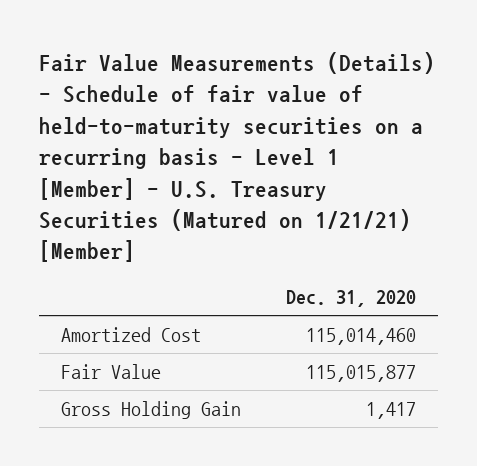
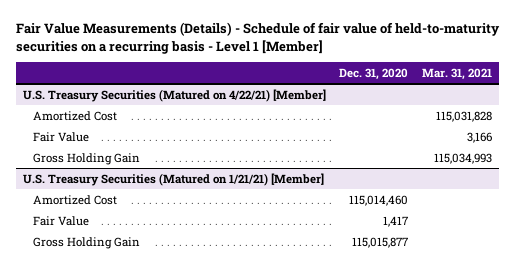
- Fair Value Measurements (Details) - Schedule of fair value of held-to-maturity securities on a recurring basis - Level 1 [Member] - U.S. Treasury Securities (Matured on 1/21/21) [Member]
+ Fair Value Measurements (Details) - Schedule of fair value of held-to-maturity securities on a recurring basis - Level 1 [Member]
- | Dec. 31, 2020
+ | Dec. 31, 2020 | Mar. 31, 2021
+ U.S. Treasury Securities (Matured on 4/22/21) [Member]
+ Amortized Cost | | 115,031,828
+ Fair Value | | 3,166
+ Gross Holding Gain | | 115,034,993
+ U.S. Treasury Securities (Matured on 1/21/21) [Member]
- Fair Value | 115,015,877
- Gross Holding Gain | 1,417
+ Fair Value | 1,417 |
+ Gross Holding Gain | 115,015,877 |

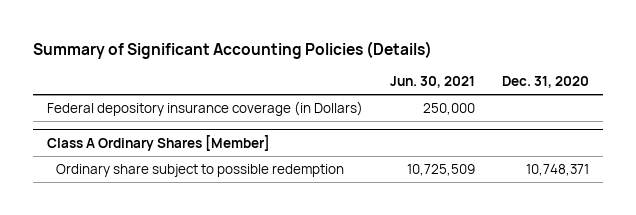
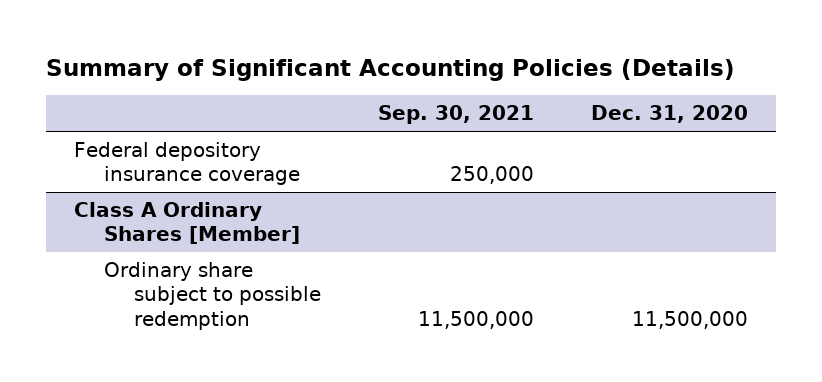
- | Jun. 30, 2021 | Dec. 31, 2020
+ | Sep. 30, 2021 | Dec. 31, 2020
- Federal depository insurance coverage (in Dollars) | 250,000 |
+ Federal depository insurance coverage | 250,000 |
@ Class A Ordinary Shares [Member]
- Ordinary share subject to possible redemption | 10,725,509 | 10,748,371
+ Ordinary share subject to possible redemption | 11,500,000 | 11,500,000

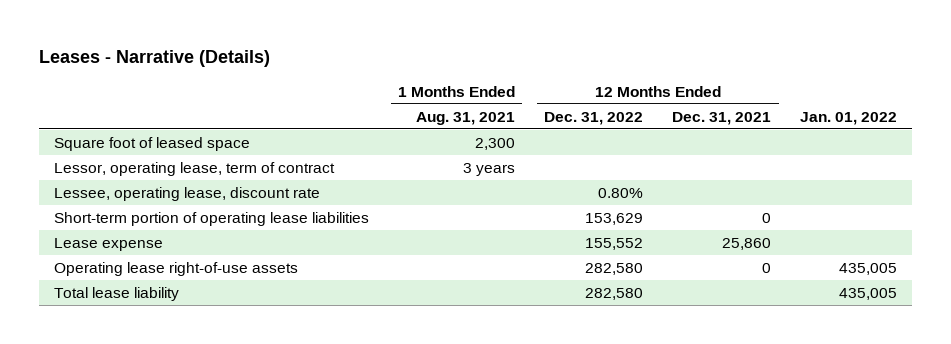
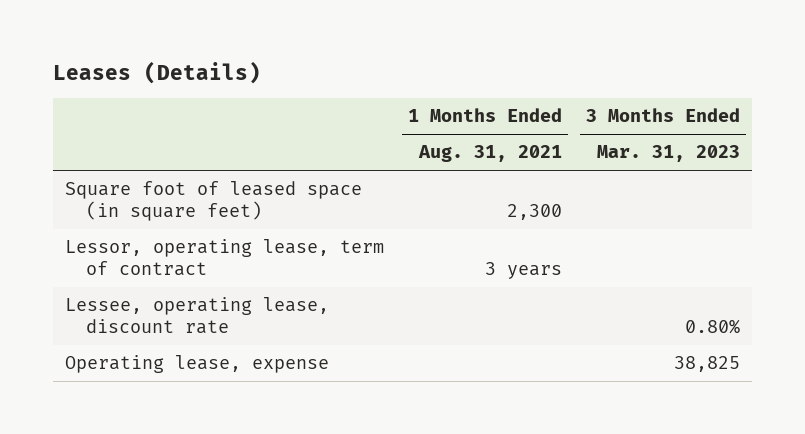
- Leases - Narrative (Details)
+ Leases (Details)
- | 1 Months Ended Aug. 31, 2021 | 12 Months Ended Dec. 31, 2022 | 12 Months Ended Dec. 31, 2021 | Jan. 01, 2022
+ | 1 Months Ended Aug. 31, 2021 | 3 Months Ended Mar. 31, 2023
- Square foot of leased space | 2,300 | | |
+ Square foot of leased space (in square feet) | 2,300 |
- Short-term portion of operating lease liabilities | | 153,629 | 0 |
- Lease expense | | 155,552 | 25,860 |
- Operating lease right-of-use assets | | 282,580 | 0 | 435,005
- Total lease liability | | 282,580 | | 435,005
+ Operating lease, expense | | 38,825

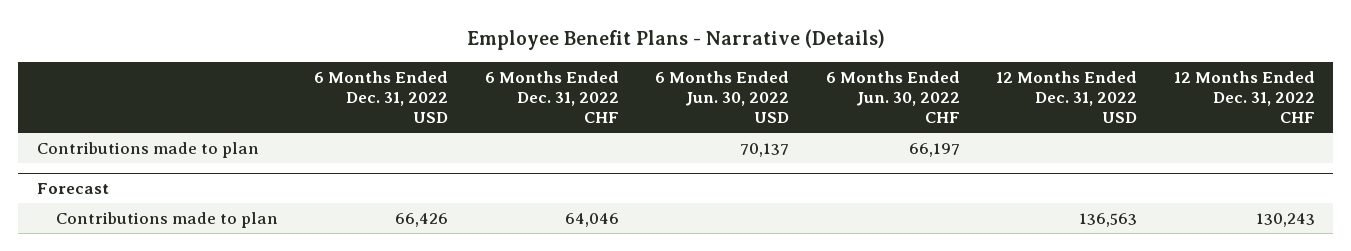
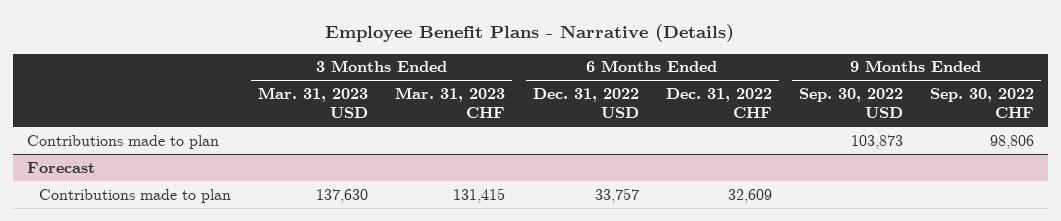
- | 6 Months Ended Dec. 31, 2022 USD | 6 Months Ended Dec. 31, 2022 CHF | 6 Months Ended Jun. 30, 2022 USD | 6 Months Ended Jun. 30, 2022 CHF | 12 Months Ended Dec. 31, 2022 USD | 12 Months Ended Dec. 31, 2022 CHF
+ | 3 Months Ended Mar. 31, 2023 USD | 3 Months Ended Mar. 31, 2023 CHF | 6 Months Ended Dec. 31, 2022 USD | 6 Months Ended Dec. 31, 2022 CHF | 9 Months Ended Sep. 30, 2022 USD | 9 Months Ended Sep. 30, 2022 CHF
@ Forecast
- Contributions made to plan | 66,426 | 64,046 | | | 136,563 | 130,243
+ Contributions made to plan | 137,630 | 131,415 | 33,757 | 32,609 | |

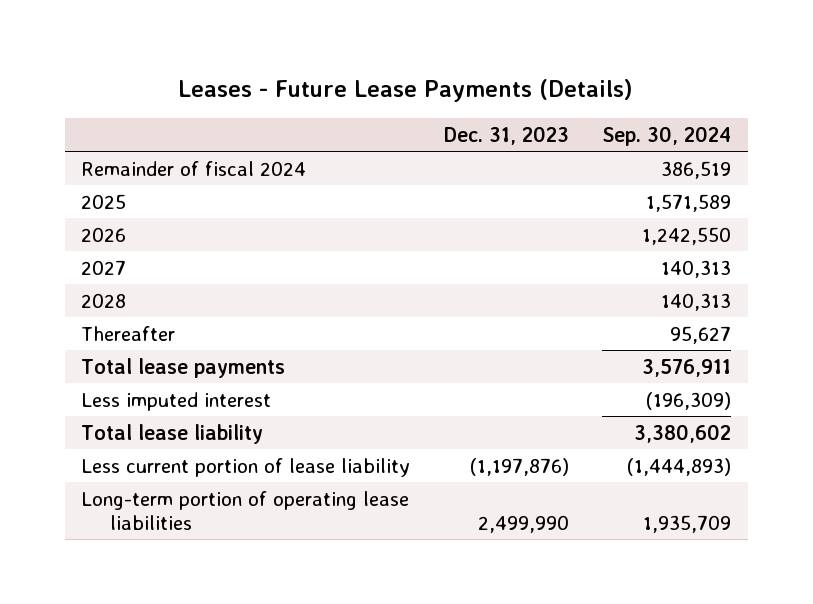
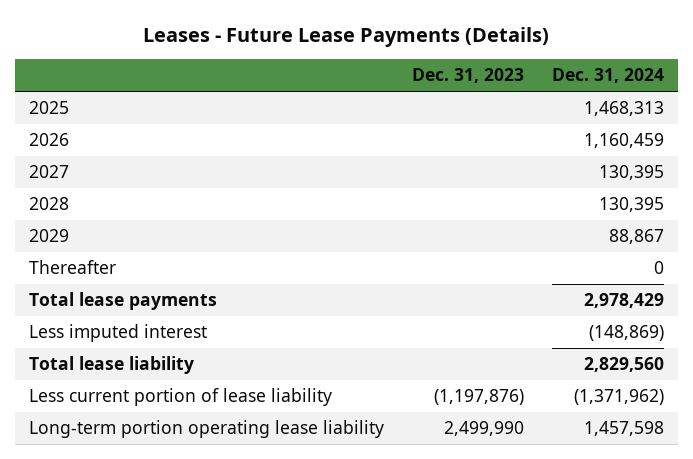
- | Dec. 31, 2023 | Sep. 30, 2024
+ | Dec. 31, 2023 | Dec. 31, 2024
- Remainder of fiscal 2024 | | 386,519
+ 2029 | | 88,867
- Long-term portion of operating lease liabilities | 2,499,990 | 1,935,709
+ Long-term portion operating lease liability | 2,499,990 | 1,457,598

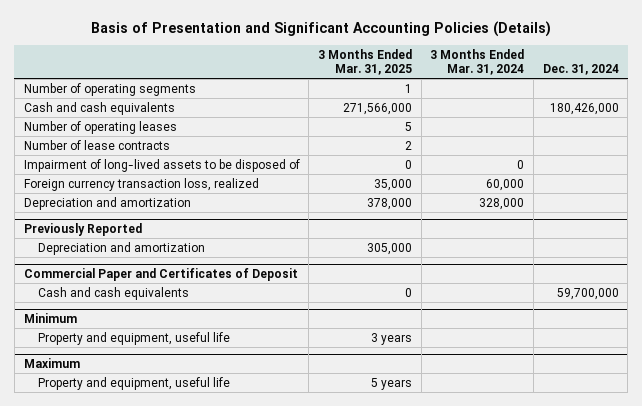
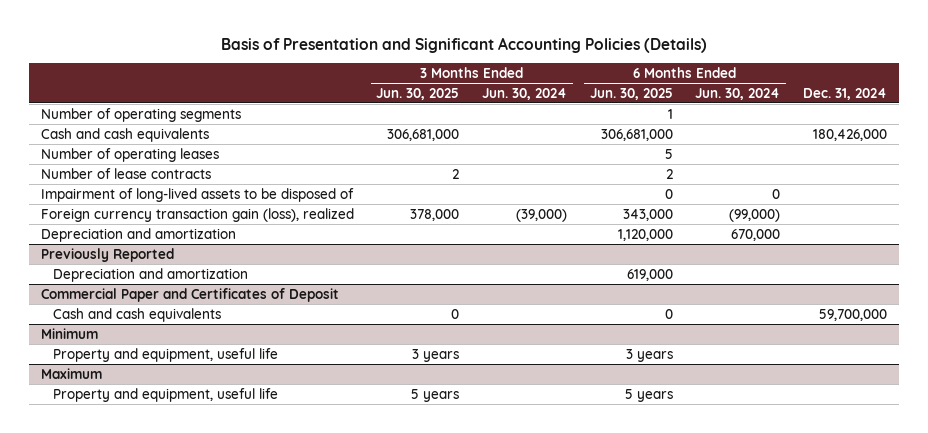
- | 3 Months Ended Mar. 31, 2025 | 3 Months Ended Mar. 31, 2024 | Dec. 31, 2024
+ | 3 Months Ended Jun. 30, 2025 | 3 Months Ended Jun. 30, 2024 | 6 Months Ended Jun. 30, 2025 | 6 Months Ended Jun. 30, 2024 | Dec. 31, 2024
- Foreign currency transaction loss, realized | 35,000 | 60,000 |
+ Foreign currency transaction gain (loss), realized | 378,000 | (39,000) | 343,000 | (99,000) |

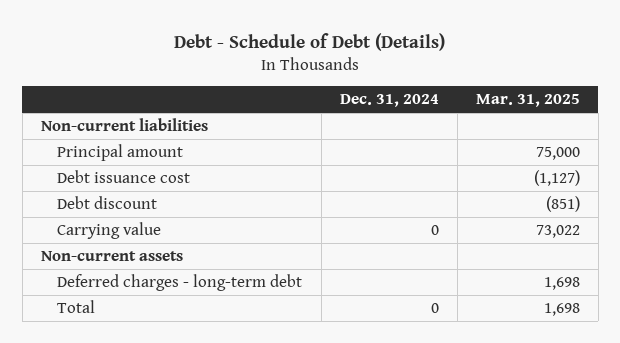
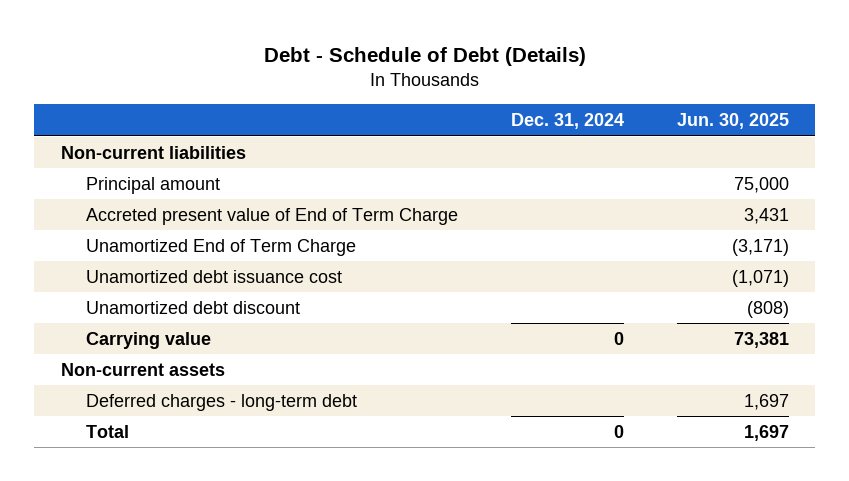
- | Dec. 31, 2024 | Mar. 31, 2025
+ | Dec. 31, 2024 | Jun. 30, 2025
- Debt issuance cost | | (1,127)
- Debt discount | | (851)
+ Accreted present value of End of Term Charge | | 3,431
+ Unamortized End of Term Charge | | (3,171)
+ Unamortized debt issuance cost | | (1,071)
+ Unamortized debt discount | | (808)

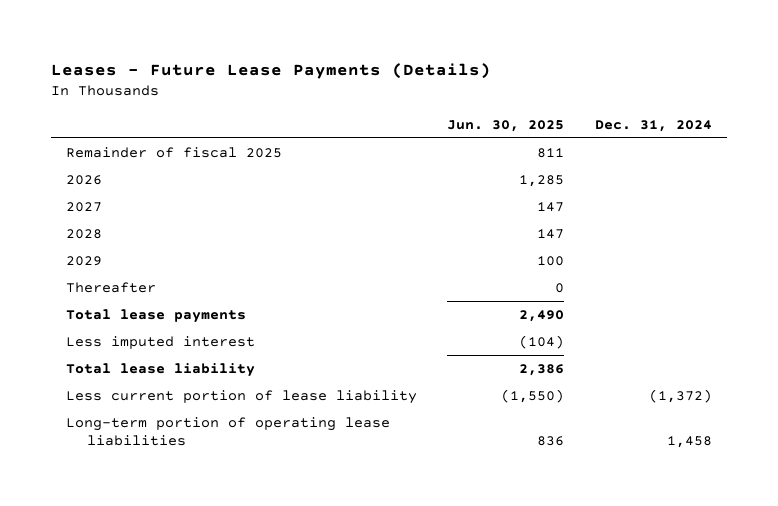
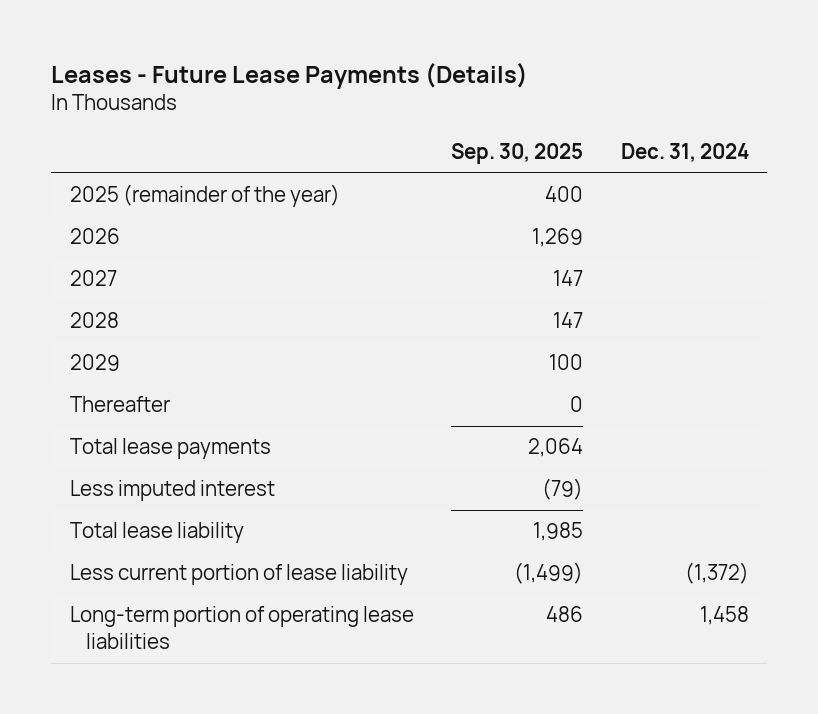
- | Jun. 30, 2025 | Dec. 31, 2024
+ | Sep. 30, 2025 | Dec. 31, 2024
- Remainder of fiscal 2025 | 811 |
+ 2025 (remainder of the year) | 400 |

